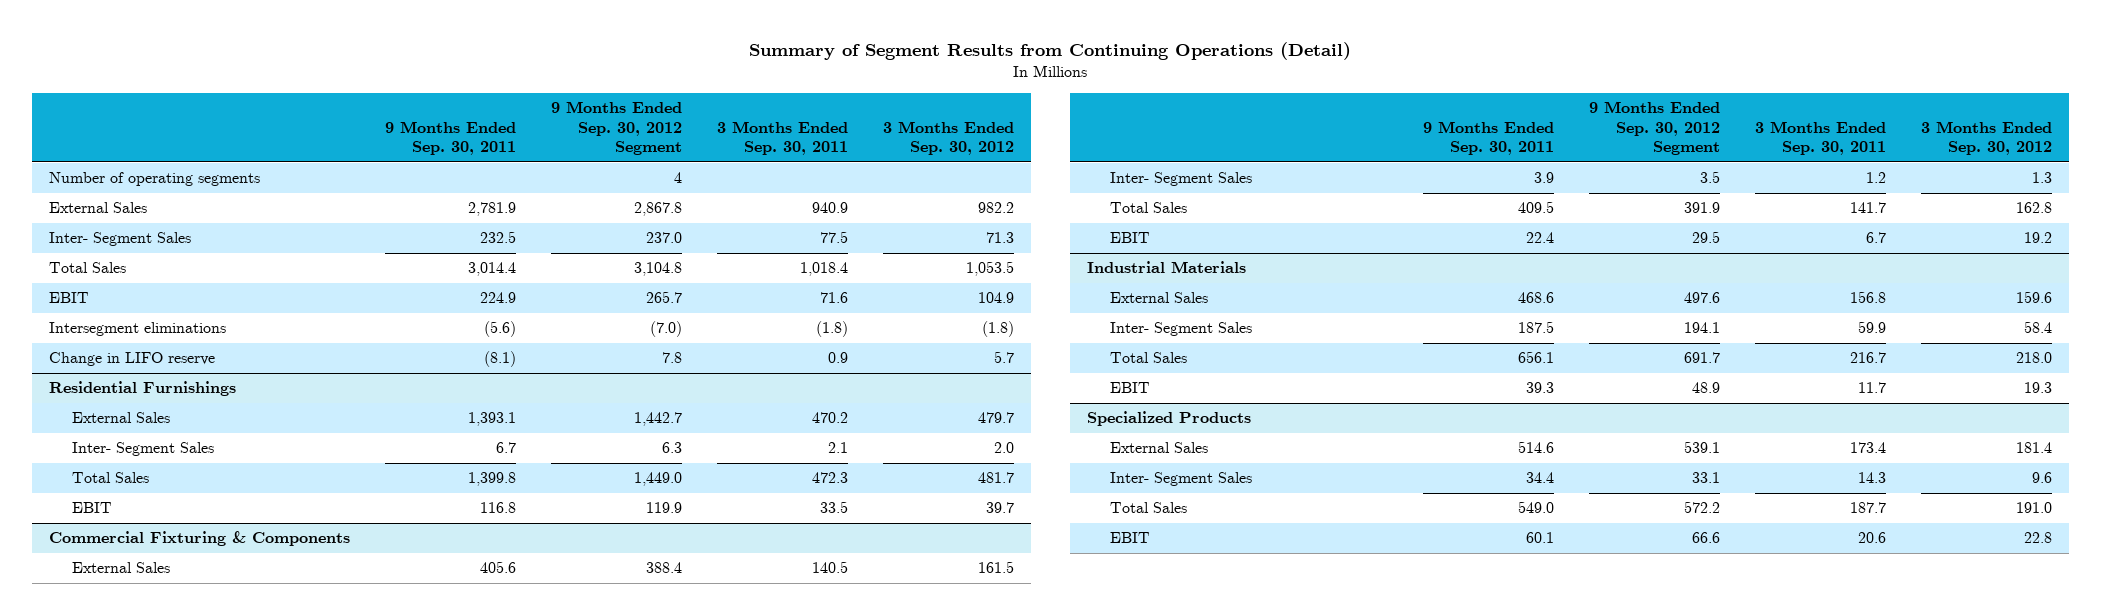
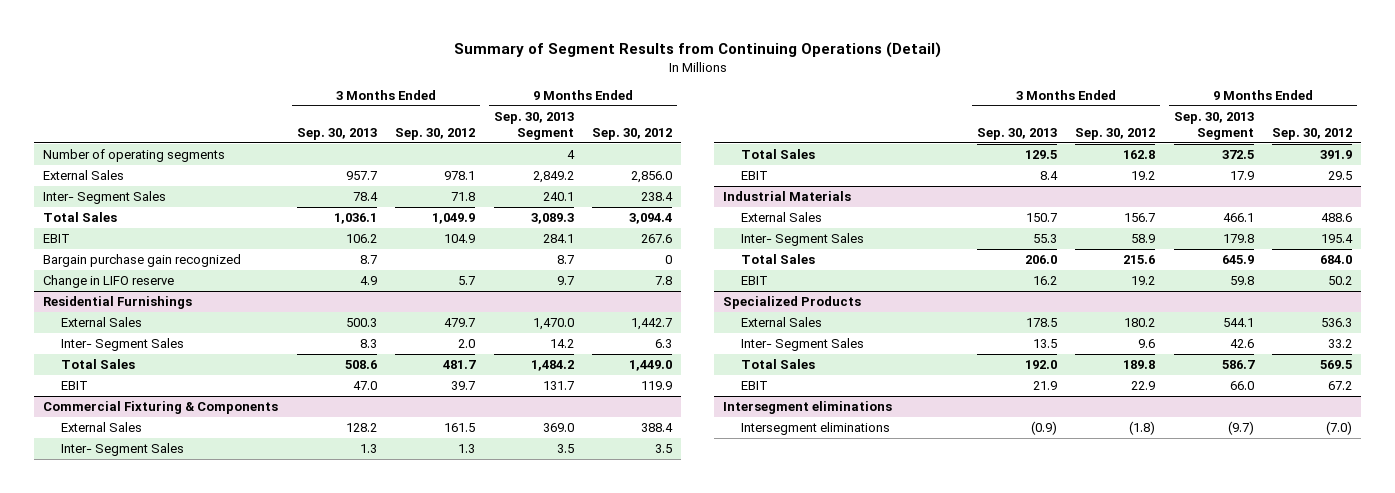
- | 9 Months Ended Sep. 30, 2011 | 9 Months Ended Sep. 30, 2012 Segment | 3 Months Ended Sep. 30, 2011 | 3 Months Ended Sep. 30, 2012
+ | 3 Months Ended Sep. 30, 2013 | 3 Months Ended Sep. 30, 2012 | 9 Months Ended Sep. 30, 2013 Segment | 9 Months Ended Sep. 30, 2012
- External Sales | 2,781.9 | 2,867.8 | 940.9 | 982.2
- Inter- Segment Sales | 232.5 | 237.0 | 77.5 | 71.3
- Total Sales | 3,014.4 | 3,104.8 | 1,018.4 | 1,053.5
+ External Sales | 957.7 | 978.1 | 2,849.2 | 2,856.0
+ Inter- Segment Sales | 78.4 | 71.8 | 240.1 | 238.4
+ Total Sales | 1,036.1 | 1,049.9 | 3,089.3 | 3,094.4
- Intersegment eliminations | (5.6) | (7.0) | (1.8) | (1.8)
+ Bargain purchase gain recognized | 8.7 | | 8.7 | 0
@ Industrial Materials
- External Sales | 468.6 | 497.6 | 156.8 | 159.6
- Inter- Segment Sales | 187.5 | 194.1 | 59.9 | 58.4
- Total Sales | 656.1 | 691.7 | 216.7 | 218.0
- EBIT | 39.3 | 48.9 | 11.7 | 19.3
+ External Sales | 150.7 | 156.7 | 466.1 | 488.6
+ Inter- Segment Sales | 55.3 | 58.9 | 179.8 | 195.4
+ Total Sales | 206.0 | 215.6 | 645.9 | 684.0
+ EBIT | 16.2 | 19.2 | 59.8 | 50.2
@ Specialized Products
- External Sales | 514.6 | 539.1 | 173.4 | 181.4
+ External Sales | 178.5 | 180.2 | 544.1 | 536.3
- Total Sales | 549.0 | 572.2 | 187.7 | 191.0
- EBIT | 60.1 | 66.6 | 20.6 | 22.8
+ Total Sales | 192.0 | 189.8 | 586.7 | 569.5
+ EBIT | 21.9 | 22.9 | 66.0 | 67.2
+ Intersegment eliminations
+ Intersegment eliminations | (0.9) | (1.8) | (9.7) | (7.0)

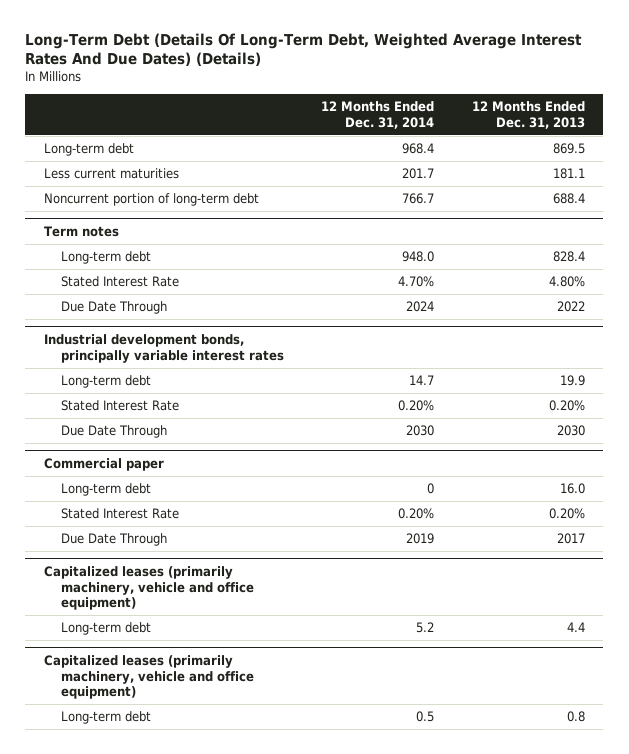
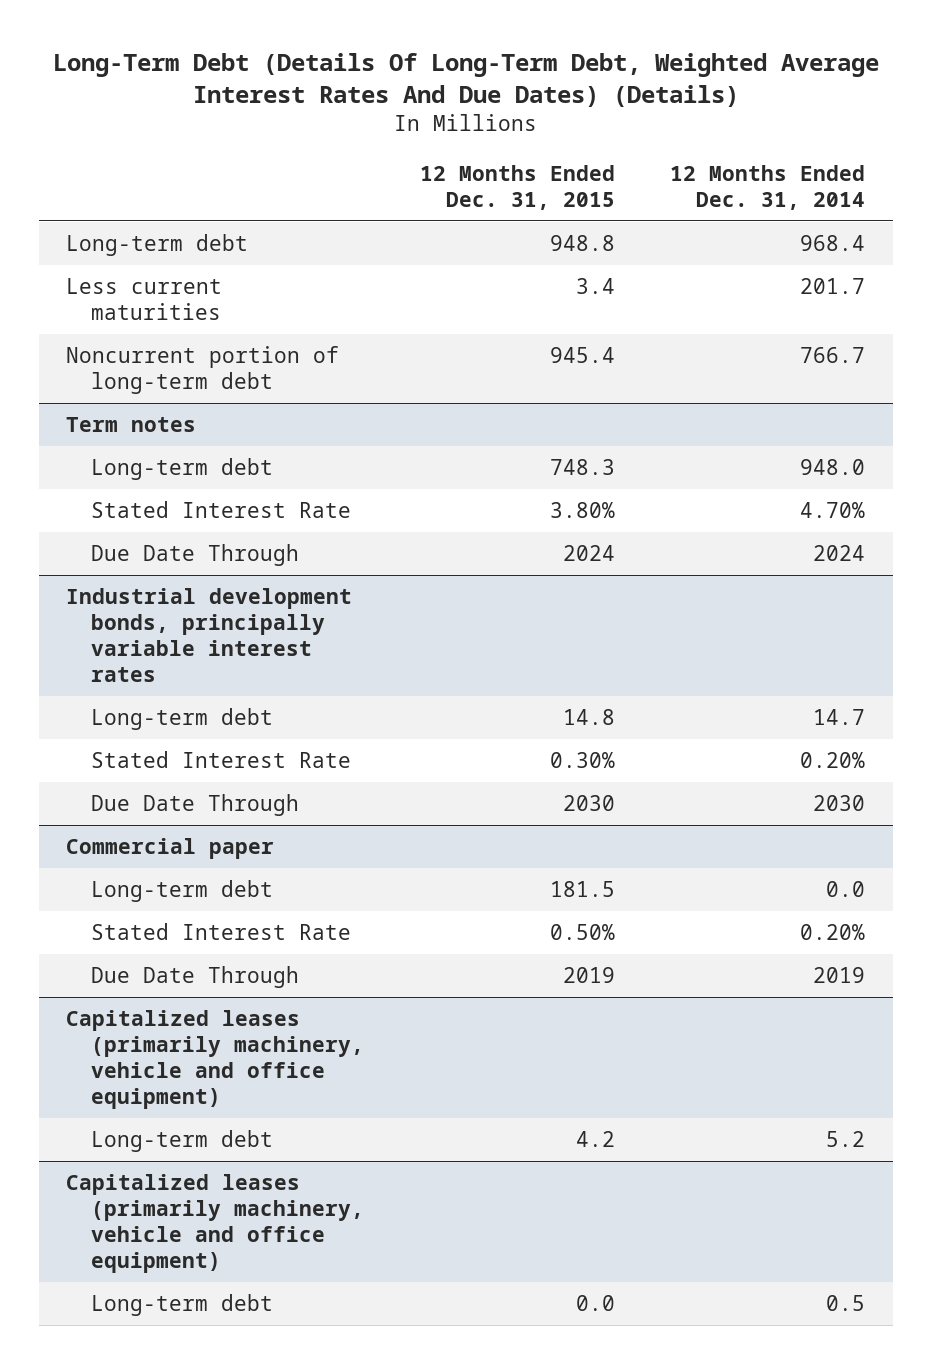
- | 12 Months Ended Dec. 31, 2014 | 12 Months Ended Dec. 31, 2013
+ | 12 Months Ended Dec. 31, 2015 | 12 Months Ended Dec. 31, 2014
@ Commercial paper
- Long-term debt | 0 | 16.0
+ Long-term debt | 181.5 | 0.0

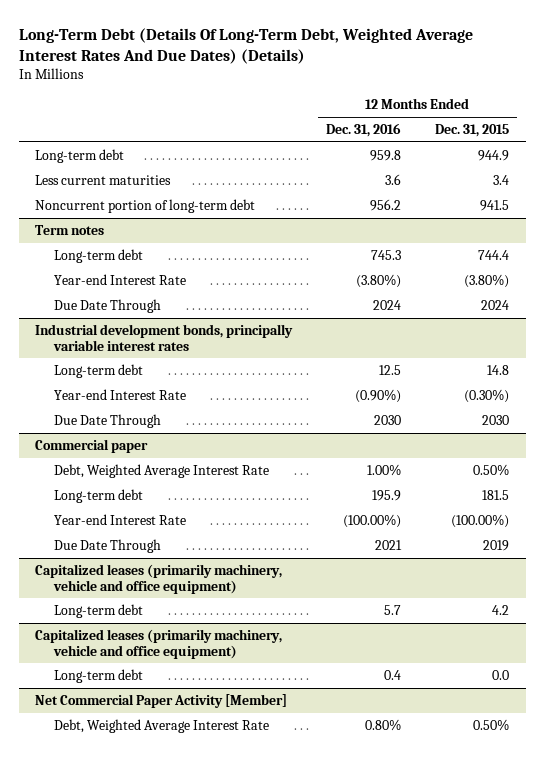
- | 12 Months Ended Dec. 31, 2015 | 12 Months Ended Dec. 31, 2014
+ | 12 Months Ended Dec. 31, 2016 | 12 Months Ended Dec. 31, 2015
- Long-term debt | 948.8 | 968.4
+ Long-term debt | 959.8 | 944.9
- Noncurrent portion of long-term debt | 945.4 | 766.7
+ Noncurrent portion of long-term debt | 956.2 | 941.5
@ Term notes
- Long-term debt | 748.3 | 948.0
- Stated Interest Rate | 3.80% | 4.70%
+ Long-term debt | 745.3 | 744.4
+ Year-end Interest Rate | (3.80%) | (3.80%)
@ Industrial development bonds, principally variable interest rates
- Stated Interest Rate | 0.30% | 0.20%
+ Year-end Interest Rate | (0.90%) | (0.30%)
@ Commercial paper
+ Debt, Weighted Average Interest Rate | 1.00% | 0.50%
- Stated Interest Rate | 0.50% | 0.20%
+ Year-end Interest Rate | (100.00%) | (100.00%)
+ Net Commercial Paper Activity [Member]
+ Debt, Weighted Average Interest Rate | 0.80% | 0.50%

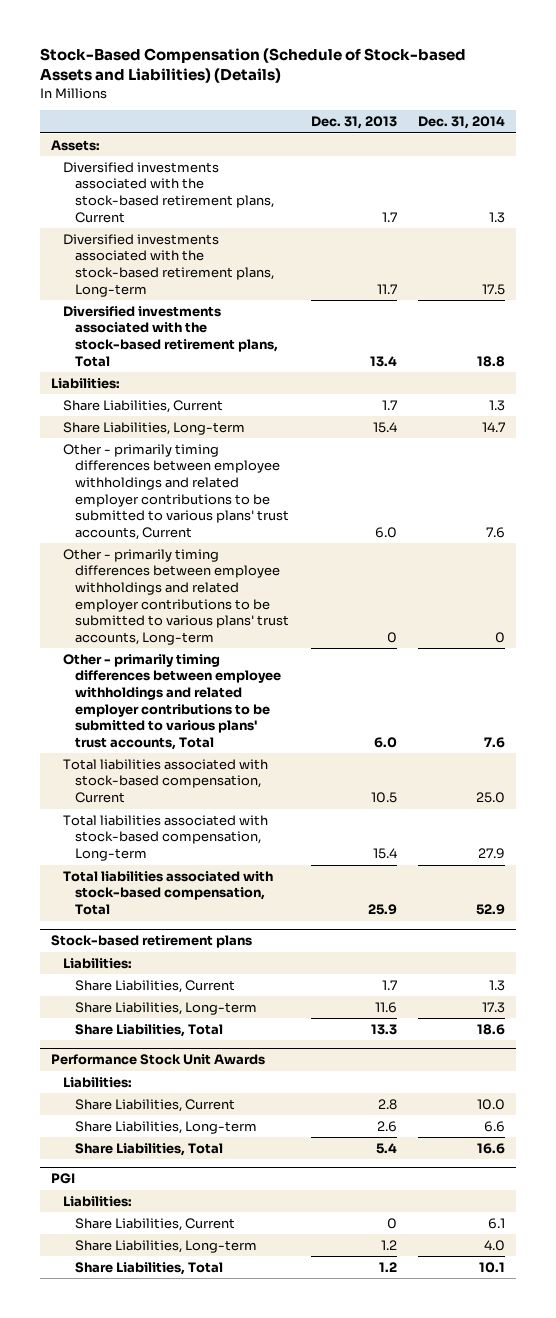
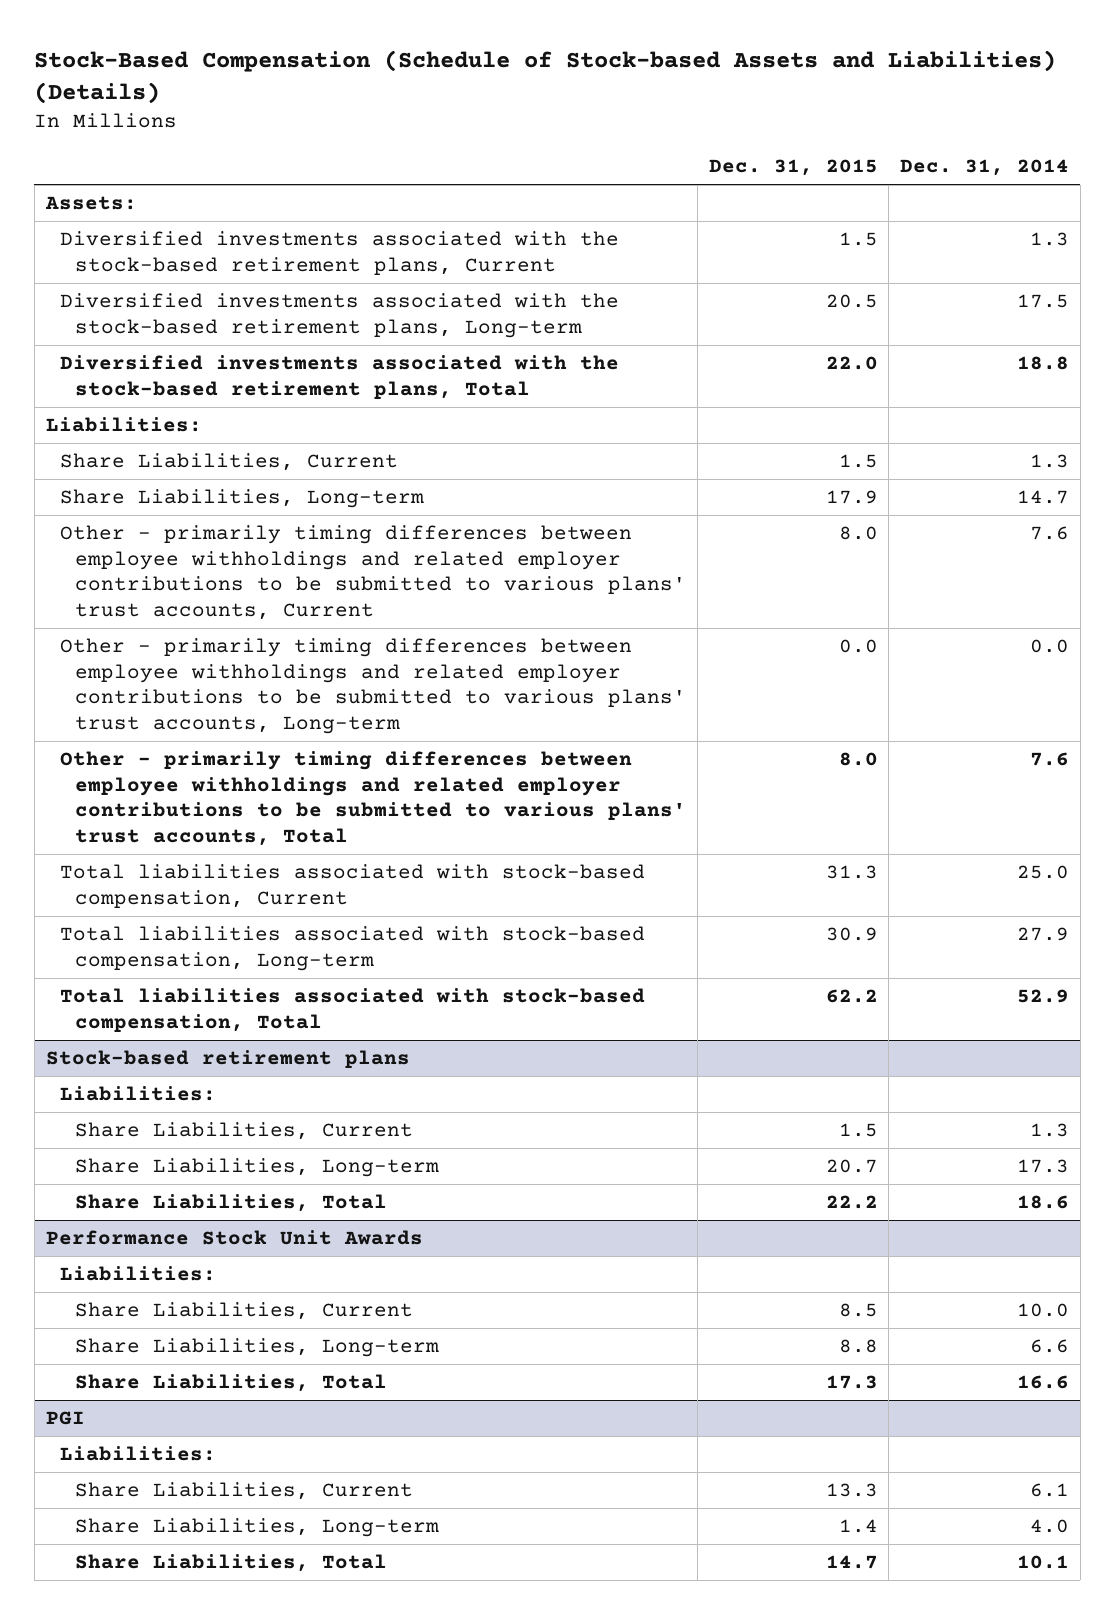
- | Dec. 31, 2013 | Dec. 31, 2014
+ | Dec. 31, 2015 | Dec. 31, 2014
- Other - primarily timing differences between employee withholdings and related employer contributions to be submitted to various plans' trust accounts, Long-term | 0 | 0
+ Other - primarily timing differences between employee withholdings and related employer contributions to be submitted to various plans' trust accounts, Long-term | 0.0 | 0.0

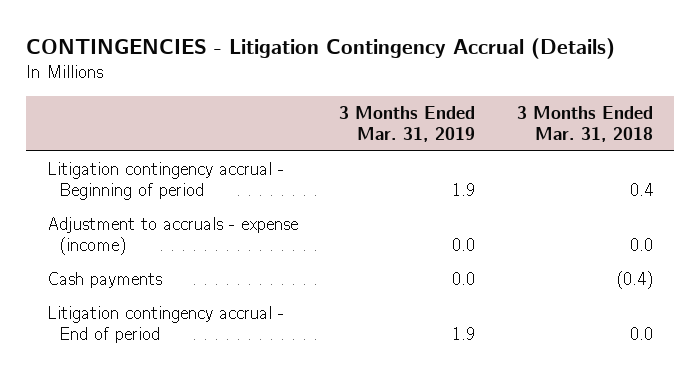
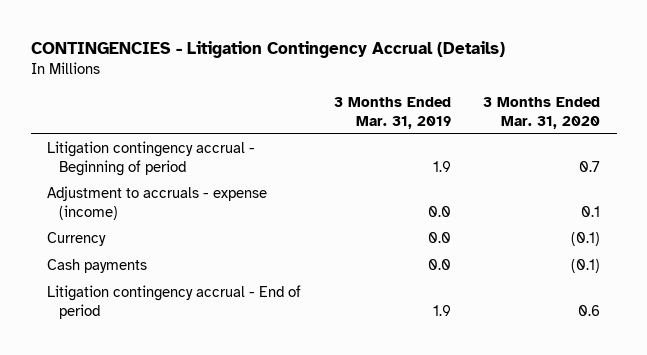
- | 3 Months Ended Mar. 31, 2019 | 3 Months Ended Mar. 31, 2018
+ | 3 Months Ended Mar. 31, 2019 | 3 Months Ended Mar. 31, 2020
+ Currency | 0.0 | (0.1)

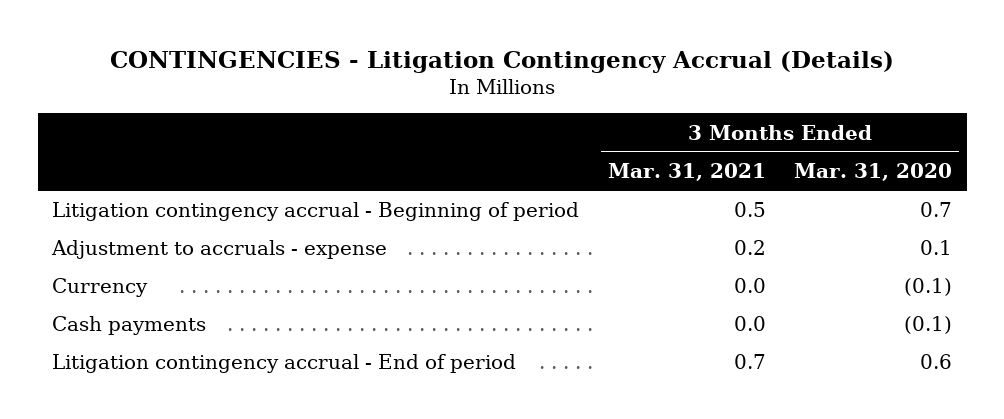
- | 3 Months Ended Mar. 31, 2019 | 3 Months Ended Mar. 31, 2020
+ | 3 Months Ended Mar. 31, 2021 | 3 Months Ended Mar. 31, 2020
- Adjustment to accruals - expense (income) | 0.0 | 0.1
+ Adjustment to accruals - expense | 0.2 | 0.1

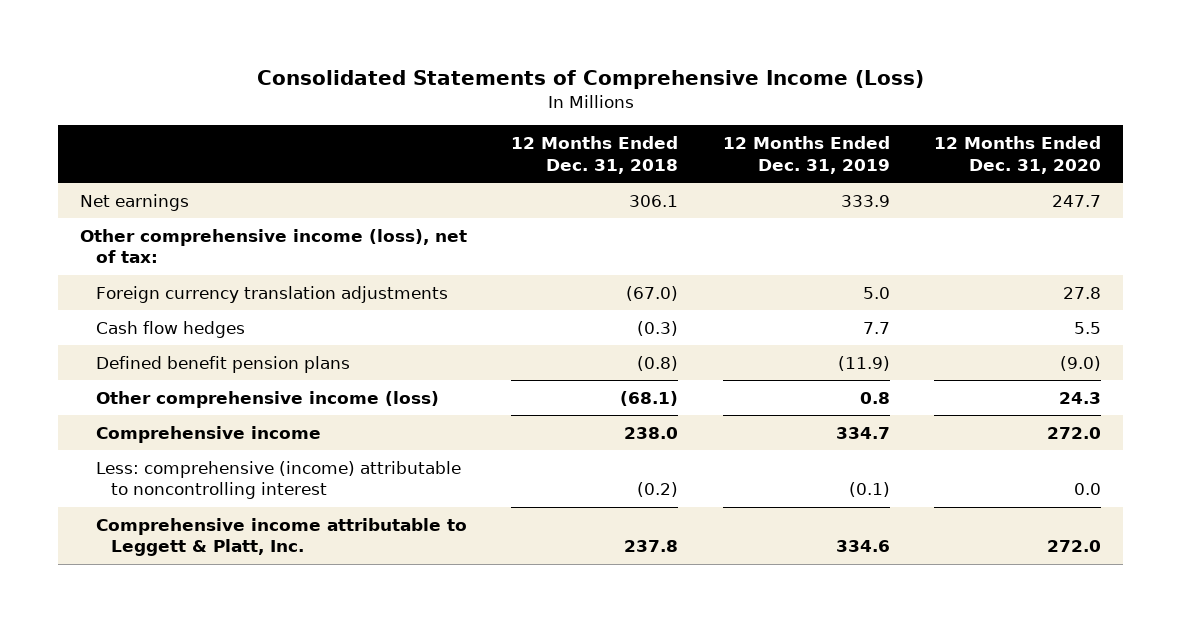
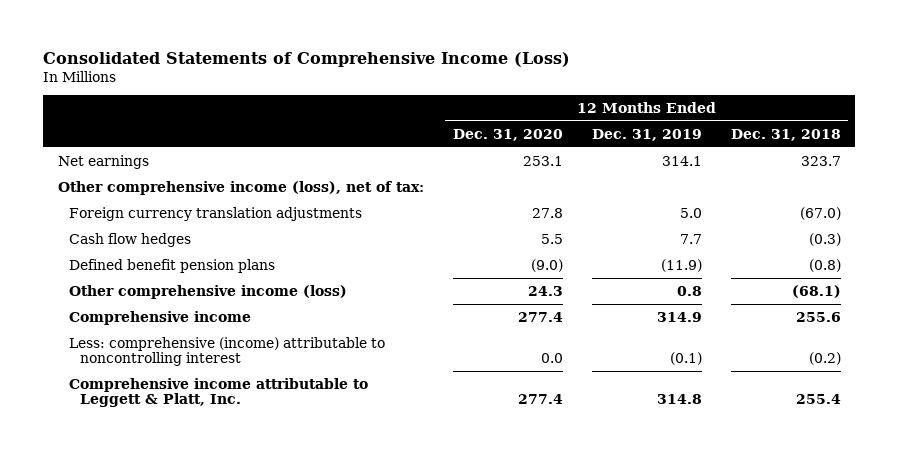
- | 12 Months Ended Dec. 31, 2018 | 12 Months Ended Dec. 31, 2019 | 12 Months Ended Dec. 31, 2020
+ | 12 Months Ended Dec. 31, 2020 | 12 Months Ended Dec. 31, 2019 | 12 Months Ended Dec. 31, 2018
- Net earnings | 306.1 | 333.9 | 247.7
+ Net earnings | 253.1 | 314.1 | 323.7
- Comprehensive income | 238.0 | 334.7 | 272.0
+ Comprehensive income | 277.4 | 314.9 | 255.6
- Comprehensive income attributable to Leggett & Platt, Inc. | 237.8 | 334.6 | 272.0
+ Comprehensive income attributable to Leggett & Platt, Inc. | 277.4 | 314.8 | 255.4

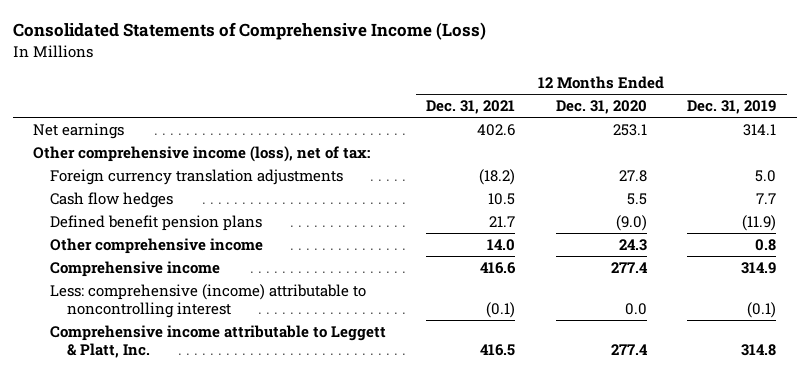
- | 12 Months Ended Dec. 31, 2020 | 12 Months Ended Dec. 31, 2019 | 12 Months Ended Dec. 31, 2018
+ | 12 Months Ended Dec. 31, 2021 | 12 Months Ended Dec. 31, 2020 | 12 Months Ended Dec. 31, 2019
- Other comprehensive income (loss) | 24.3 | 0.8 | (68.1)
+ Other comprehensive income | 14.0 | 24.3 | 0.8

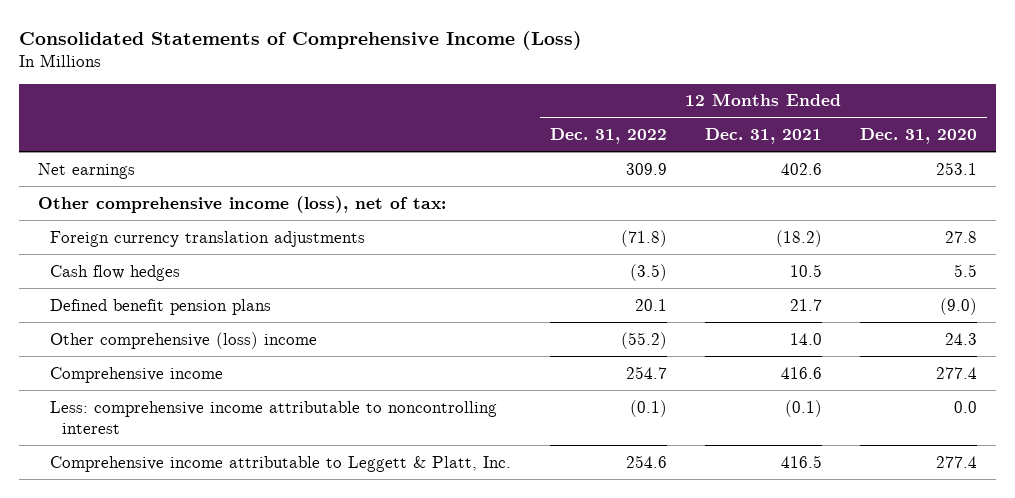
- | 12 Months Ended Dec. 31, 2021 | 12 Months Ended Dec. 31, 2020 | 12 Months Ended Dec. 31, 2019
+ | 12 Months Ended Dec. 31, 2022 | 12 Months Ended Dec. 31, 2021 | 12 Months Ended Dec. 31, 2020
- Other comprehensive income | 14.0 | 24.3 | 0.8
+ Other comprehensive (loss) income | (55.2) | 14.0 | 24.3
- Less: comprehensive (income) attributable to noncontrolling interest | (0.1) | 0.0 | (0.1)
+ Less: comprehensive income attributable to noncontrolling interest | (0.1) | (0.1) | 0.0

